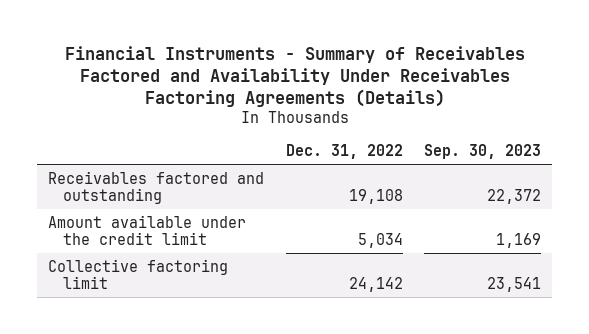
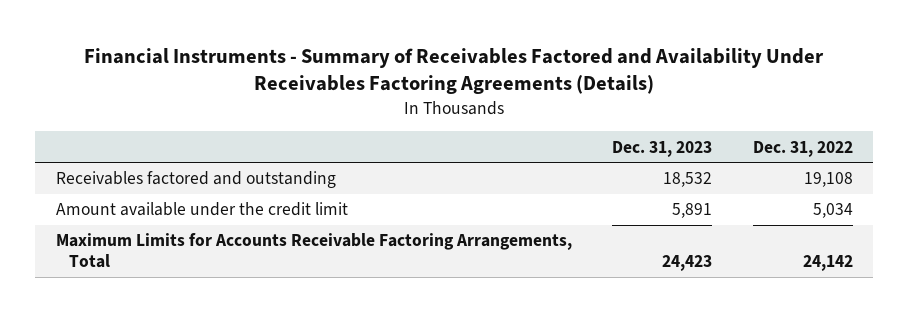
- | Dec. 31, 2022 | Sep. 30, 2023
+ | Dec. 31, 2023 | Dec. 31, 2022
- Collective factoring limit | 24,142 | 23,541
+ Maximum Limits for Accounts Receivable Factoring Arrangements, Total | 24,423 | 24,142

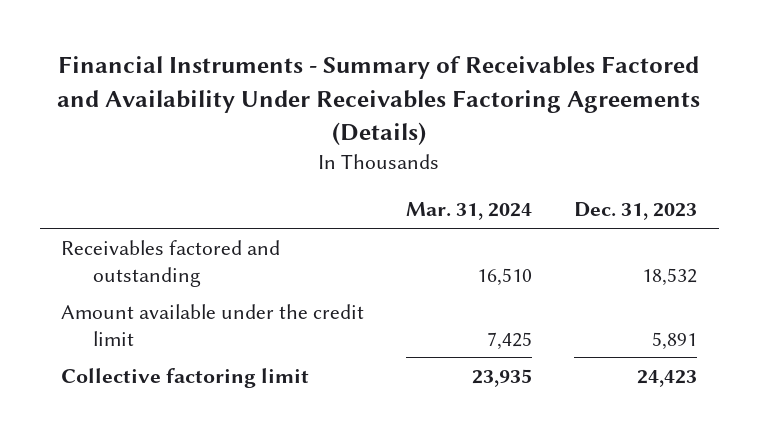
- | Dec. 31, 2023 | Dec. 31, 2022
+ | Mar. 31, 2024 | Dec. 31, 2023
- Maximum Limits for Accounts Receivable Factoring Arrangements, Total | 24,423 | 24,142
+ Collective factoring limit | 23,935 | 24,423

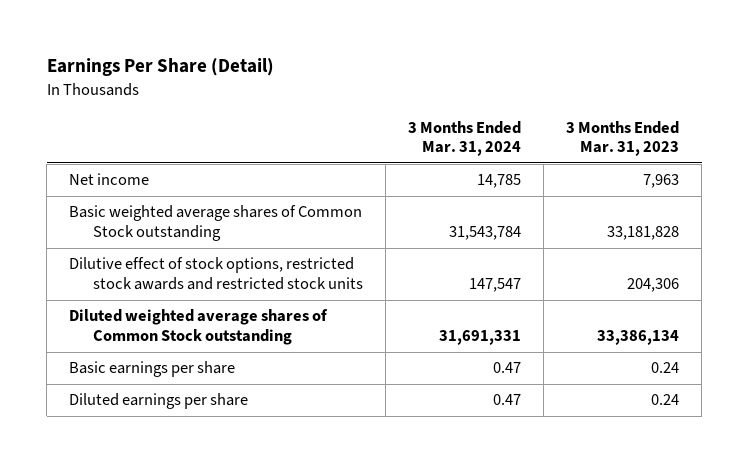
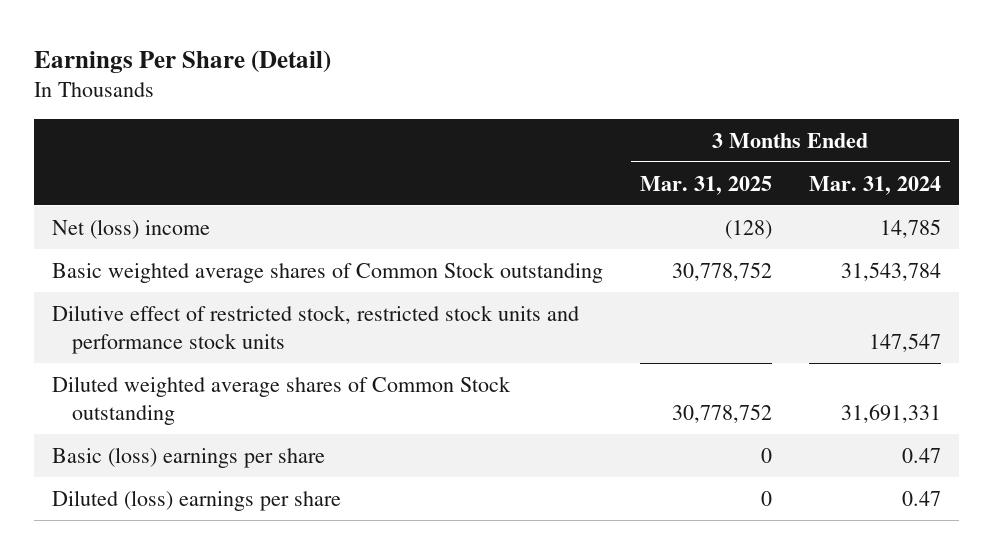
- | 3 Months Ended Mar. 31, 2024 | 3 Months Ended Mar. 31, 2023
+ | 3 Months Ended Mar. 31, 2025 | 3 Months Ended Mar. 31, 2024
- Net income | 14,785 | 7,963
+ Net (loss) income | (128) | 14,785
- Dilutive effect of stock options, restricted stock awards and restricted stock units | 147,547 | 204,306
+ Dilutive effect of restricted stock, restricted stock units and performance stock units | | 147,547
- Basic earnings per share | 0.47 | 0.24
- Diluted earnings per share | 0.47 | 0.24
+ Basic (loss) earnings per share | 0 | 0.47
+ Diluted (loss) earnings per share | 0 | 0.47

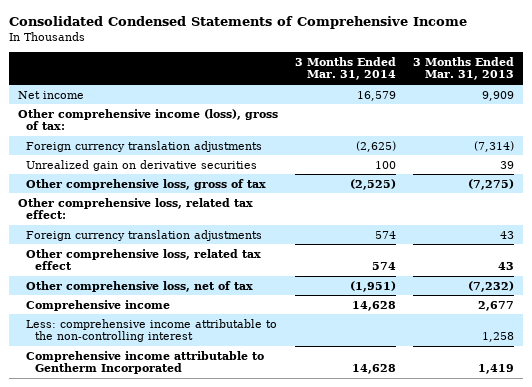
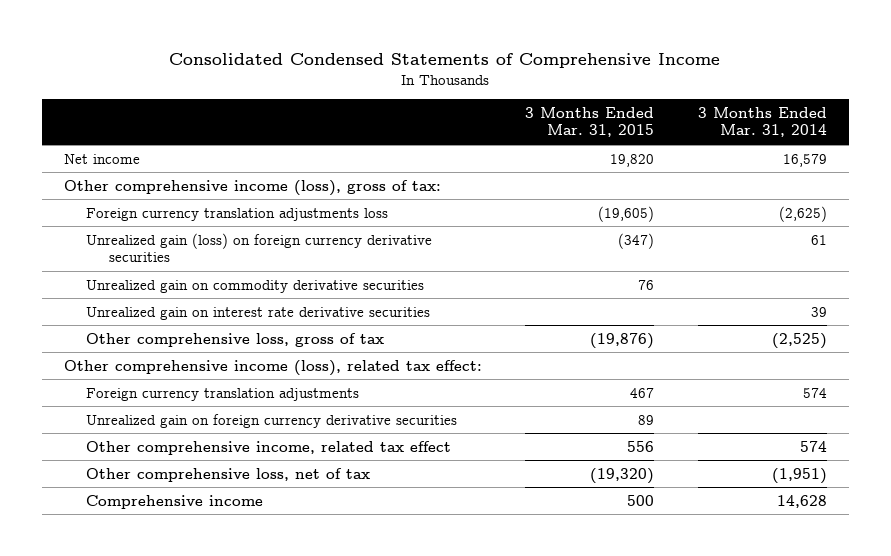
- | 3 Months Ended Mar. 31, 2014 | 3 Months Ended Mar. 31, 2013
+ | 3 Months Ended Mar. 31, 2015 | 3 Months Ended Mar. 31, 2014
- Foreign currency translation adjustments | (2,625) | (7,314)
- Unrealized gain on derivative securities | 100 | 39
+ Foreign currency translation adjustments loss | (19,605) | (2,625)
+ Unrealized gain (loss) on foreign currency derivative securities | (347) | 61
+ Unrealized gain on commodity derivative securities | 76 |
+ Unrealized gain on interest rate derivative securities | | 39
- Other comprehensive loss, related tax effect:
+ Other comprehensive income (loss), related tax effect:
- Other comprehensive loss, related tax effect | 574 | 43
+ Unrealized gain on foreign currency derivative securities | 89 |
+ Other comprehensive income, related tax effect | 556 | 574
- Less: comprehensive income attributable to the non-controlling interest | | 1,258
- Comprehensive income attributable to Gentherm Incorporated | 14,628 | 1,419

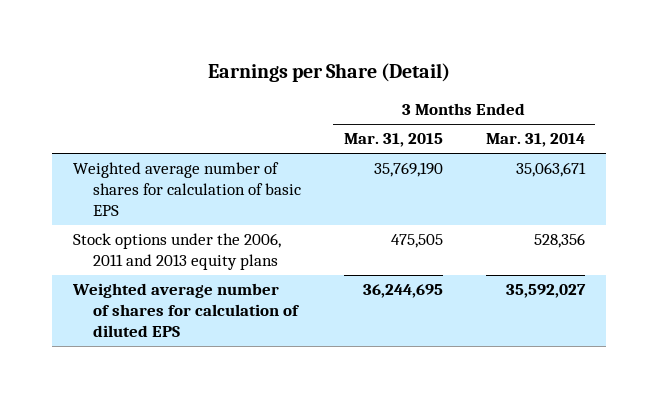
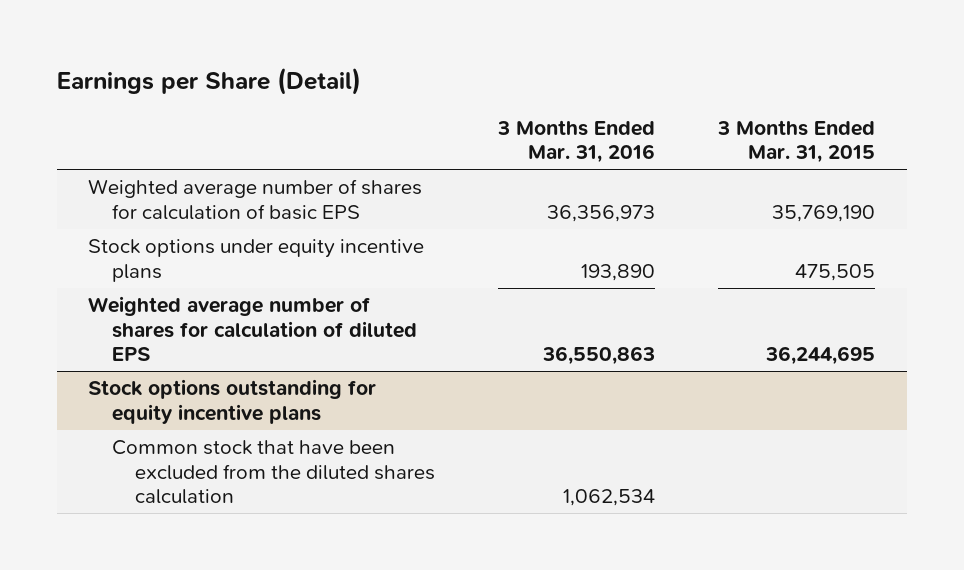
- | 3 Months Ended Mar. 31, 2015 | 3 Months Ended Mar. 31, 2014
+ | 3 Months Ended Mar. 31, 2016 | 3 Months Ended Mar. 31, 2015
- Stock options under the 2006, 2011 and 2013 equity plans | 475,505 | 528,356
+ Stock options under equity incentive plans | 193,890 | 475,505
+ Stock options outstanding for equity incentive plans
+ Common stock that have been excluded from the diluted shares calculation | 1,062,534 |

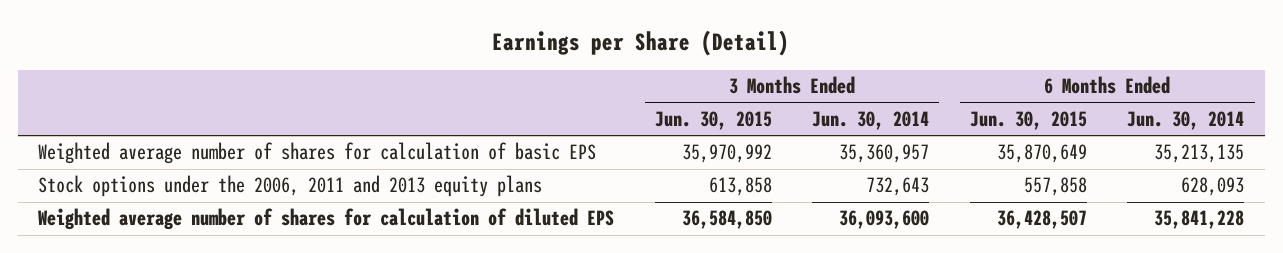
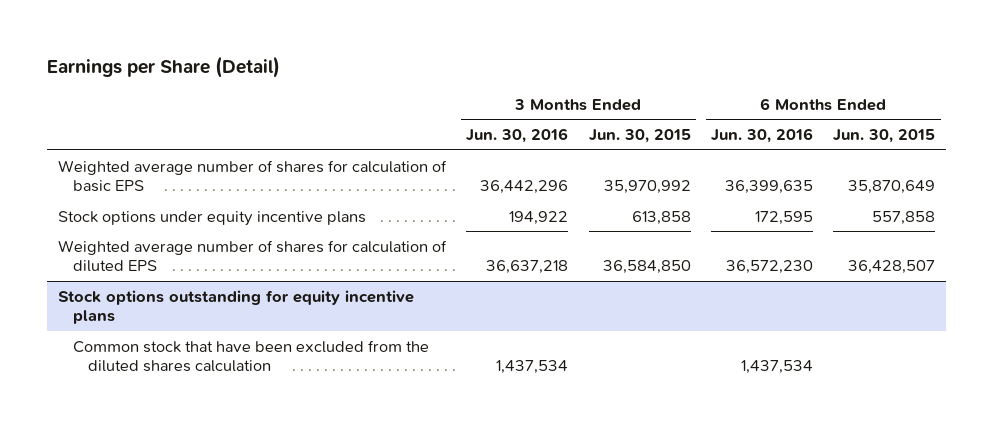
- | 3 Months Ended Jun. 30, 2015 | 3 Months Ended Jun. 30, 2014 | 6 Months Ended Jun. 30, 2015 | 6 Months Ended Jun. 30, 2014
+ | 3 Months Ended Jun. 30, 2016 | 3 Months Ended Jun. 30, 2015 | 6 Months Ended Jun. 30, 2016 | 6 Months Ended Jun. 30, 2015
- Stock options under the 2006, 2011 and 2013 equity plans | 613,858 | 732,643 | 557,858 | 628,093
+ Stock options under equity incentive plans | 194,922 | 613,858 | 172,595 | 557,858
+ Stock options outstanding for equity incentive plans
+ Common stock that have been excluded from the diluted shares calculation | 1,437,534 | | 1,437,534 |

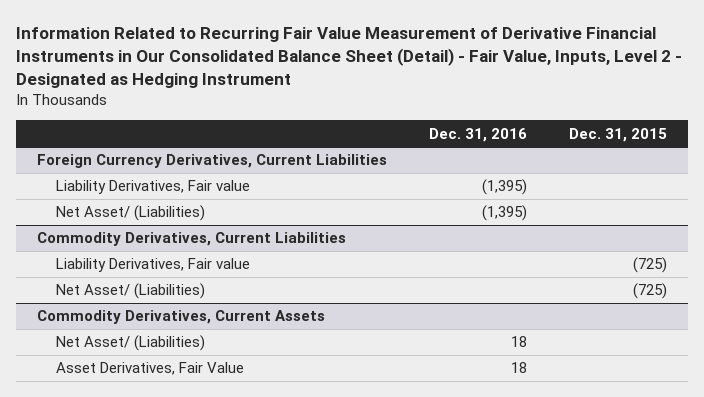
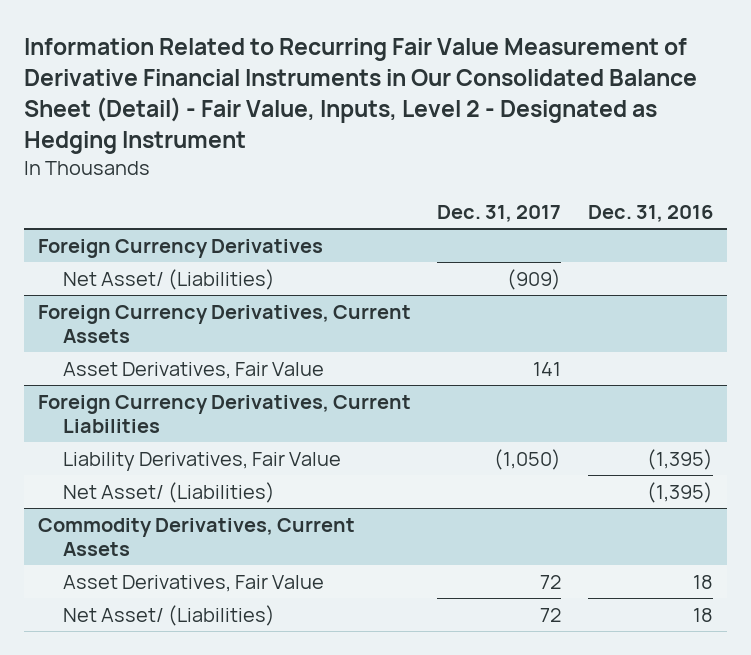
- | Dec. 31, 2016 | Dec. 31, 2015
+ | Dec. 31, 2017 | Dec. 31, 2016
+ Foreign Currency Derivatives
+ Net Asset/ (Liabilities) | (909) |
+ Foreign Currency Derivatives, Current Assets
+ Asset Derivatives, Fair Value | 141 |
@ Foreign Currency Derivatives, Current Liabilities
- Liability Derivatives, Fair value | (1,395) |
+ Liability Derivatives, Fair Value | (1,050) | (1,395)
- Commodity Derivatives, Current Liabilities
- Liability Derivatives, Fair value | | (725)
- Net Asset/ (Liabilities) | | (725)
@ Commodity Derivatives, Current Assets
moved down: Net Asset/ (Liabilities) | 72 | 18

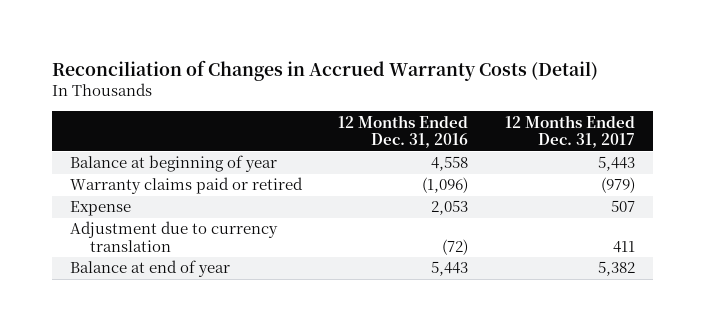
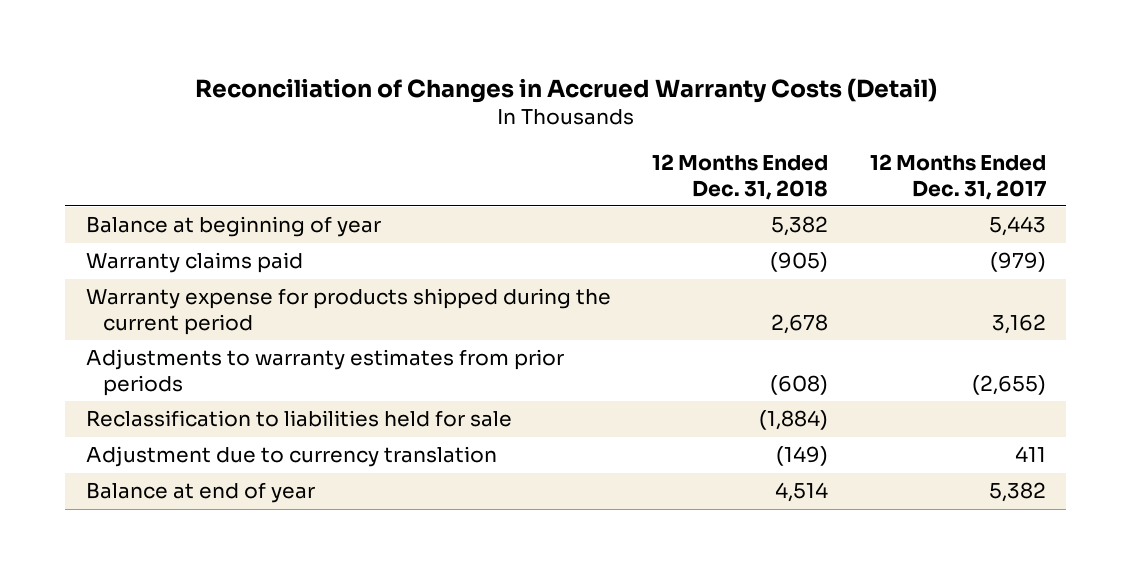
- | 12 Months Ended Dec. 31, 2016 | 12 Months Ended Dec. 31, 2017
+ | 12 Months Ended Dec. 31, 2018 | 12 Months Ended Dec. 31, 2017
- Warranty claims paid or retired | (1,096) | (979)
- Expense | 2,053 | 507
+ Warranty claims paid | (905) | (979)
+ Warranty expense for products shipped during the current period | 2,678 | 3,162
+ Adjustments to warranty estimates from prior periods | (608) | (2,655)
+ Reclassification to liabilities held for sale | (1,884) |

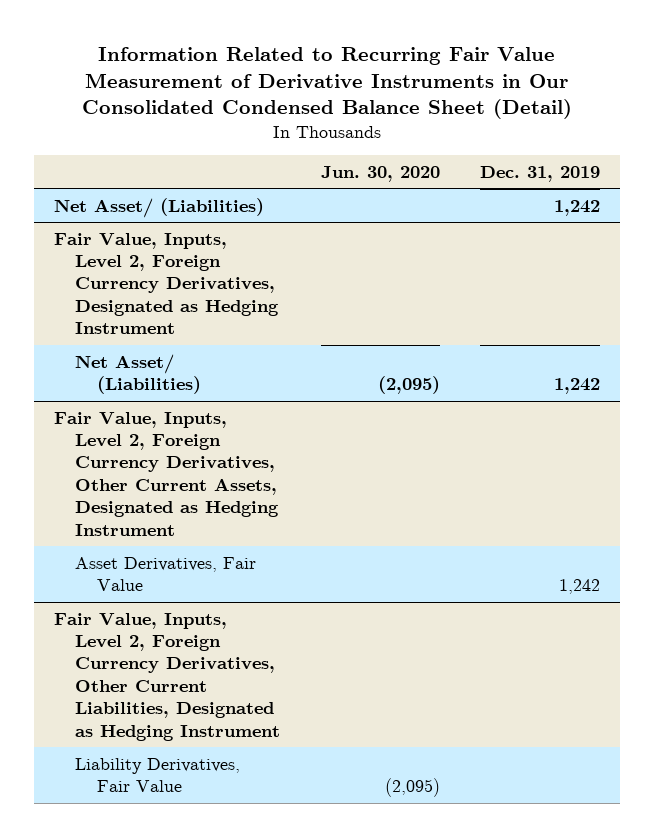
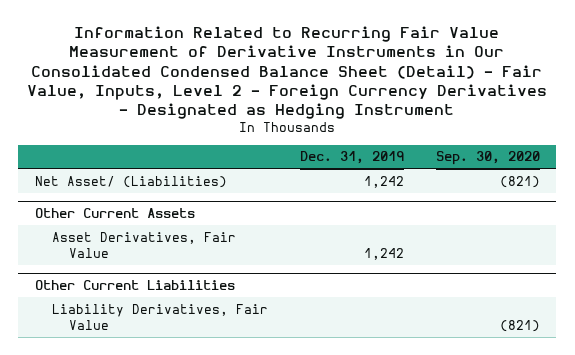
- Information Related to Recurring Fair Value Measurement of Derivative Instruments in Our Consolidated Condensed Balance Sheet (Detail)
+ Information Related to Recurring Fair Value Measurement of Derivative Instruments in Our Consolidated Condensed Balance Sheet (Detail) - Fair Value, Inputs, Level 2 - Foreign Currency Derivatives - Designated as Hedging Instrument
- | Jun. 30, 2020 | Dec. 31, 2019
+ | Dec. 31, 2019 | Sep. 30, 2020
- Fair Value, Inputs, Level 2, Foreign Currency Derivatives, Designated as Hedging Instrument
- Net Asset/ (Liabilities) | (2,095) | 1,242
- Fair Value, Inputs, Level 2, Foreign Currency Derivatives, Other Current Assets, Designated as Hedging Instrument
+ Other Current Assets
- Fair Value, Inputs, Level 2, Foreign Currency Derivatives, Other Current Liabilities, Designated as Hedging Instrument
+ Other Current Liabilities

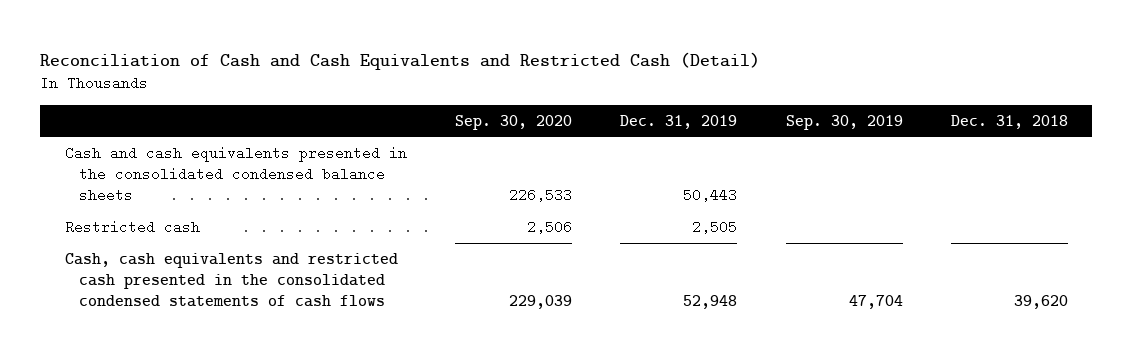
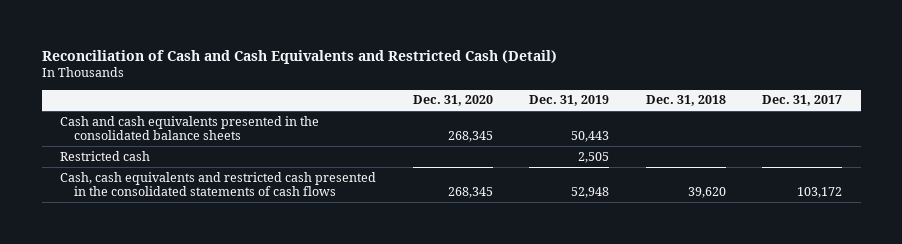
- | Sep. 30, 2020 | Dec. 31, 2019 | Sep. 30, 2019 | Dec. 31, 2018
+ | Dec. 31, 2020 | Dec. 31, 2019 | Dec. 31, 2018 | Dec. 31, 2017
- Cash and cash equivalents presented in the consolidated condensed balance sheets | 226,533 | 50,443 | |
+ Cash and cash equivalents presented in the consolidated balance sheets | 268,345 | 50,443 | |
- Cash, cash equivalents and restricted cash presented in the consolidated condensed statements of cash flows | 229,039 | 52,948 | 47,704 | 39,620
+ Cash, cash equivalents and restricted cash presented in the consolidated statements of cash flows | 268,345 | 52,948 | 39,620 | 103,172

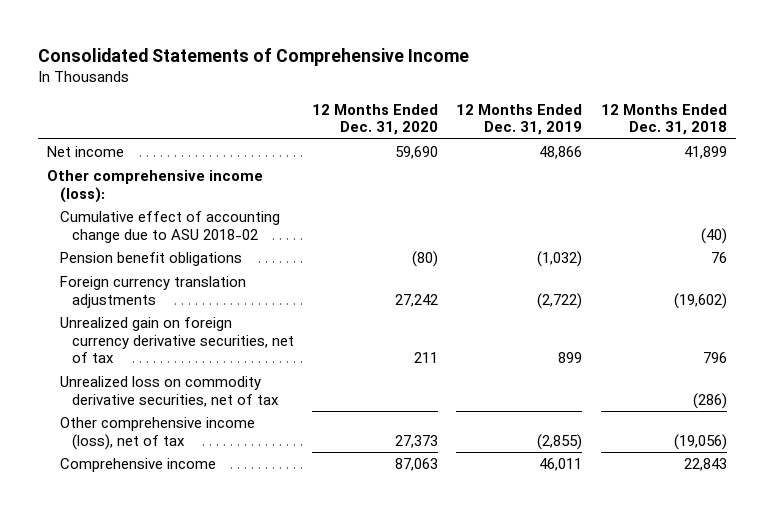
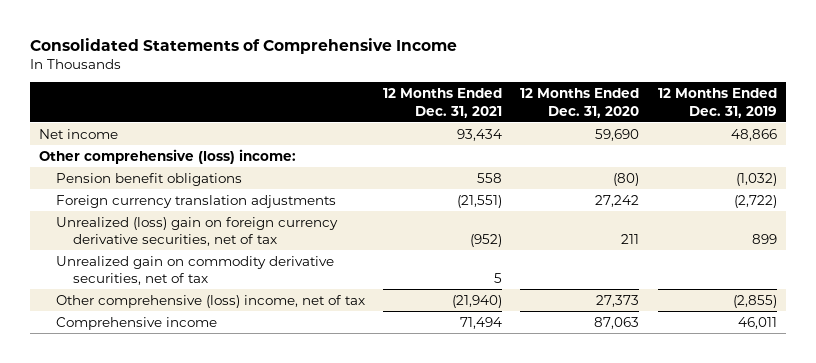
- | 12 Months Ended Dec. 31, 2020 | 12 Months Ended Dec. 31, 2019 | 12 Months Ended Dec. 31, 2018
+ | 12 Months Ended Dec. 31, 2021 | 12 Months Ended Dec. 31, 2020 | 12 Months Ended Dec. 31, 2019
- Other comprehensive income (loss):
- Cumulative effect of accounting change due to ASU 2018-02 | | | (40)
+ Other comprehensive (loss) income:
- Unrealized gain on foreign currency derivative securities, net of tax | 211 | 899 | 796
- Unrealized loss on commodity derivative securities, net of tax | | | (286)
- Other comprehensive income (loss), net of tax | 27,373 | (2,855) | (19,056)
+ Unrealized (loss) gain on foreign currency derivative securities, net of tax | (952) | 211 | 899
+ Unrealized gain on commodity derivative securities, net of tax | 5 | |
+ Other comprehensive (loss) income, net of tax | (21,940) | 27,373 | (2,855)

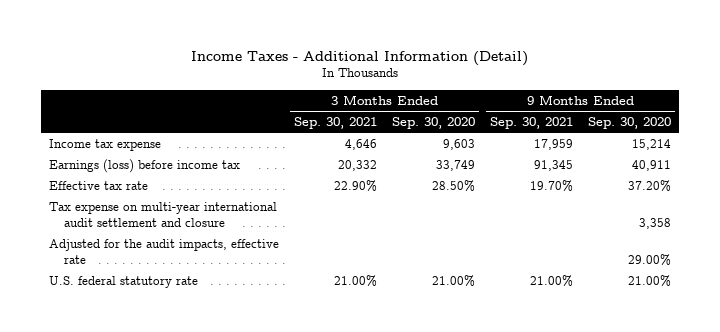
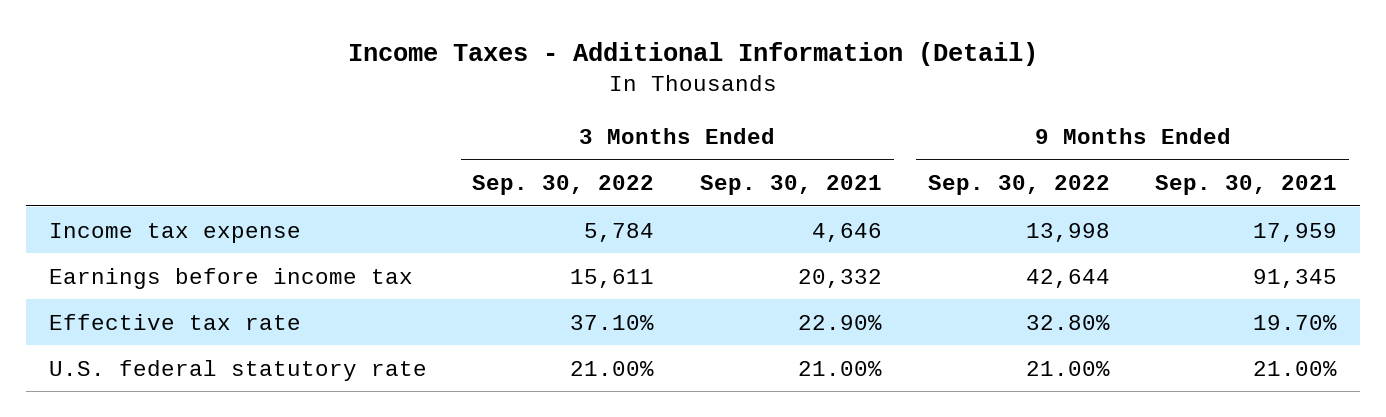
- | 3 Months Ended Sep. 30, 2021 | 3 Months Ended Sep. 30, 2020 | 9 Months Ended Sep. 30, 2021 | 9 Months Ended Sep. 30, 2020
+ | 3 Months Ended Sep. 30, 2022 | 3 Months Ended Sep. 30, 2021 | 9 Months Ended Sep. 30, 2022 | 9 Months Ended Sep. 30, 2021
- Earnings (loss) before income tax | 20,332 | 33,749 | 91,345 | 40,911
+ Earnings before income tax | 15,611 | 20,332 | 42,644 | 91,345
- Tax expense on multi-year international audit settlement and closure | | | | 3,358
- Adjusted for the audit impacts, effective rate | | | | 29.00%

